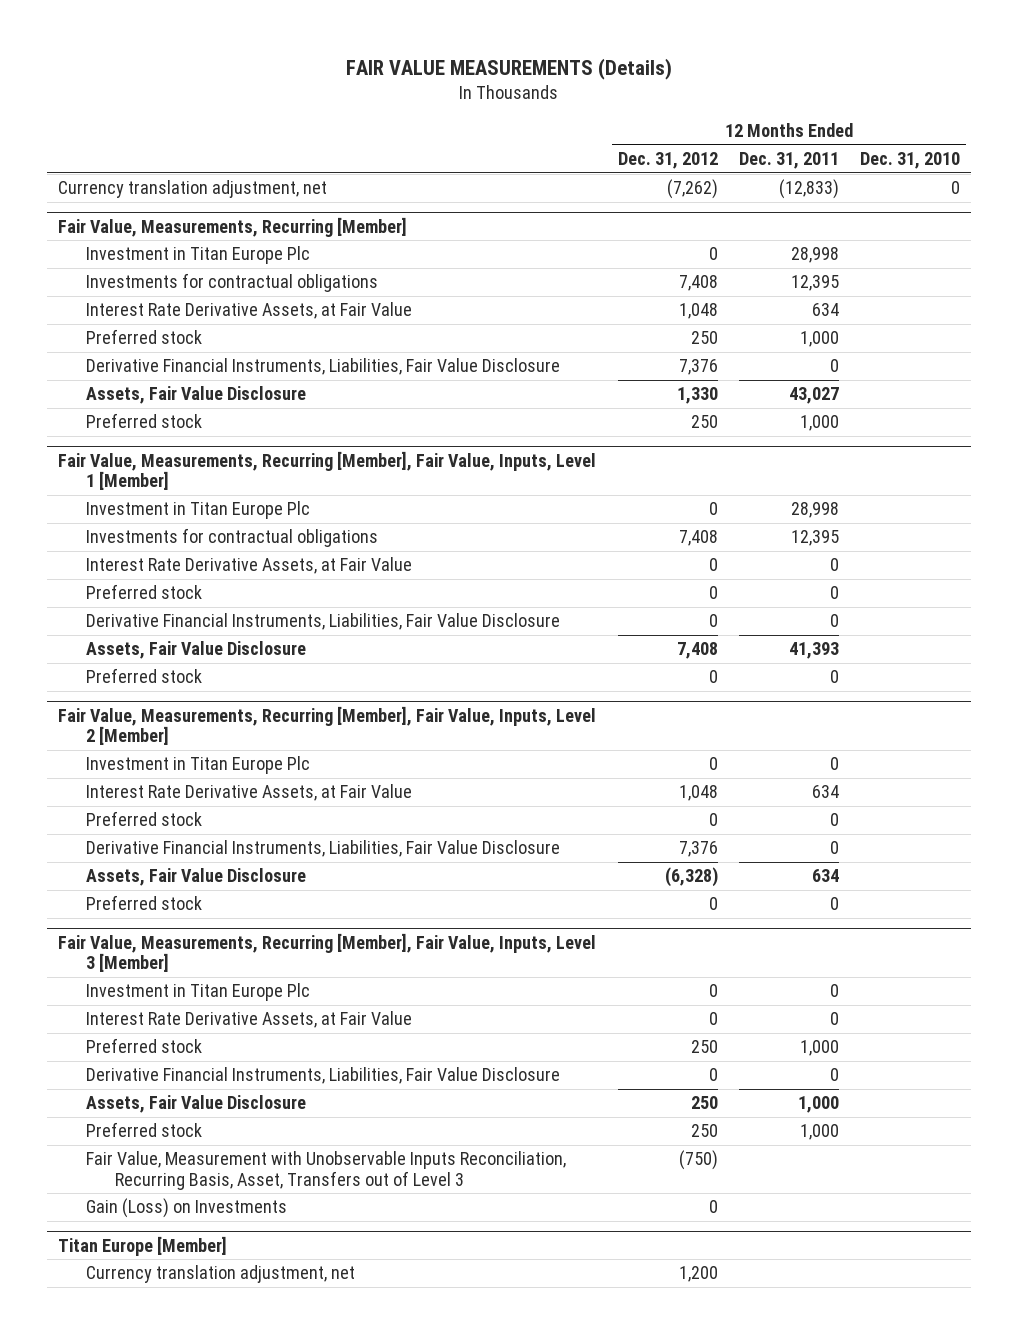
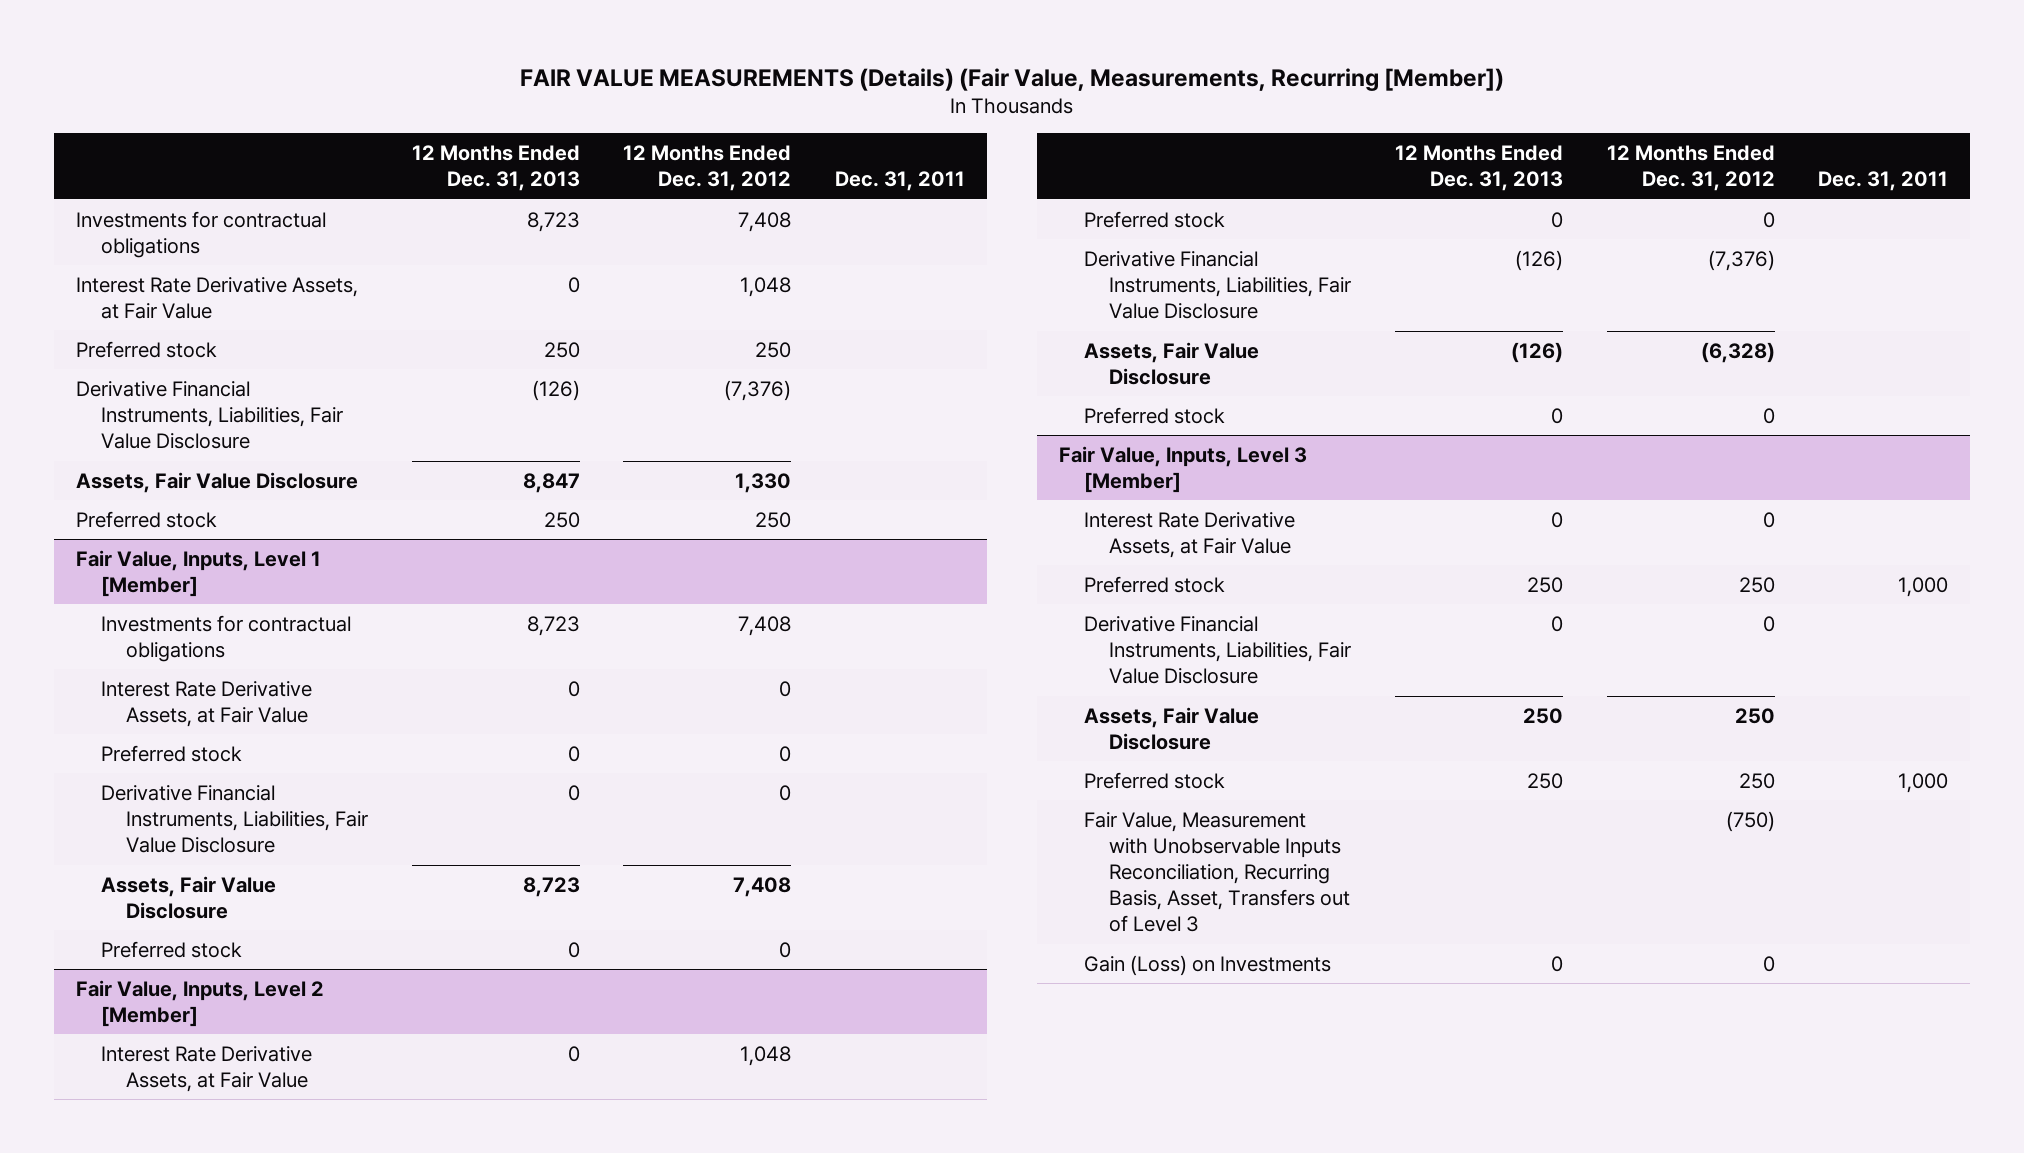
- FAIR VALUE MEASUREMENTS (Details)
+ FAIR VALUE MEASUREMENTS (Details) (Fair Value, Measurements, Recurring [Member])
- | 12 Months Ended Dec. 31, 2012 | 12 Months Ended Dec. 31, 2011 | 12 Months Ended Dec. 31, 2010
+ | 12 Months Ended Dec. 31, 2013 | 12 Months Ended Dec. 31, 2012 | Dec. 31, 2011
- Currency translation adjustment, net | (7,262) | (12,833) | 0
- Fair Value, Measurements, Recurring [Member]
- Investment in Titan Europe Plc | 0 | 28,998 |
- Derivative Financial Instruments, Liabilities, Fair Value Disclosure | 7,376 | 0 |
+ Derivative Financial Instruments, Liabilities, Fair Value Disclosure | (126) | (7,376) |
- Fair Value, Measurements, Recurring [Member], Fair Value, Inputs, Level 1 [Member]
- Investment in Titan Europe Plc | 0 | 28,998 |
+ Fair Value, Inputs, Level 1 [Member]
- Fair Value, Measurements, Recurring [Member], Fair Value, Inputs, Level 2 [Member]
- Investment in Titan Europe Plc | 0 | 0 |
+ Fair Value, Inputs, Level 2 [Member]
- Derivative Financial Instruments, Liabilities, Fair Value Disclosure | 7,376 | 0 |
+ Derivative Financial Instruments, Liabilities, Fair Value Disclosure | (126) | (7,376) |
- Fair Value, Measurements, Recurring [Member], Fair Value, Inputs, Level 3 [Member]
- Investment in Titan Europe Plc | 0 | 0 |
+ Fair Value, Inputs, Level 3 [Member]
- Titan Europe [Member]
- Currency translation adjustment, net | 1,200 | |

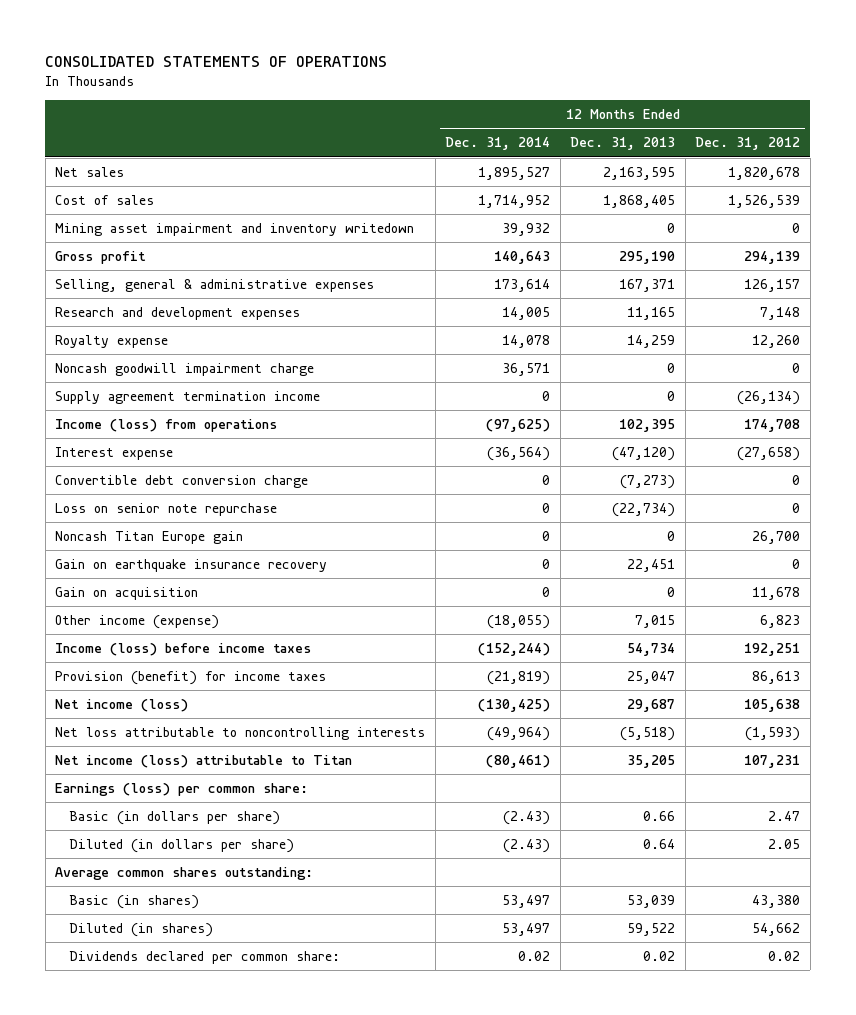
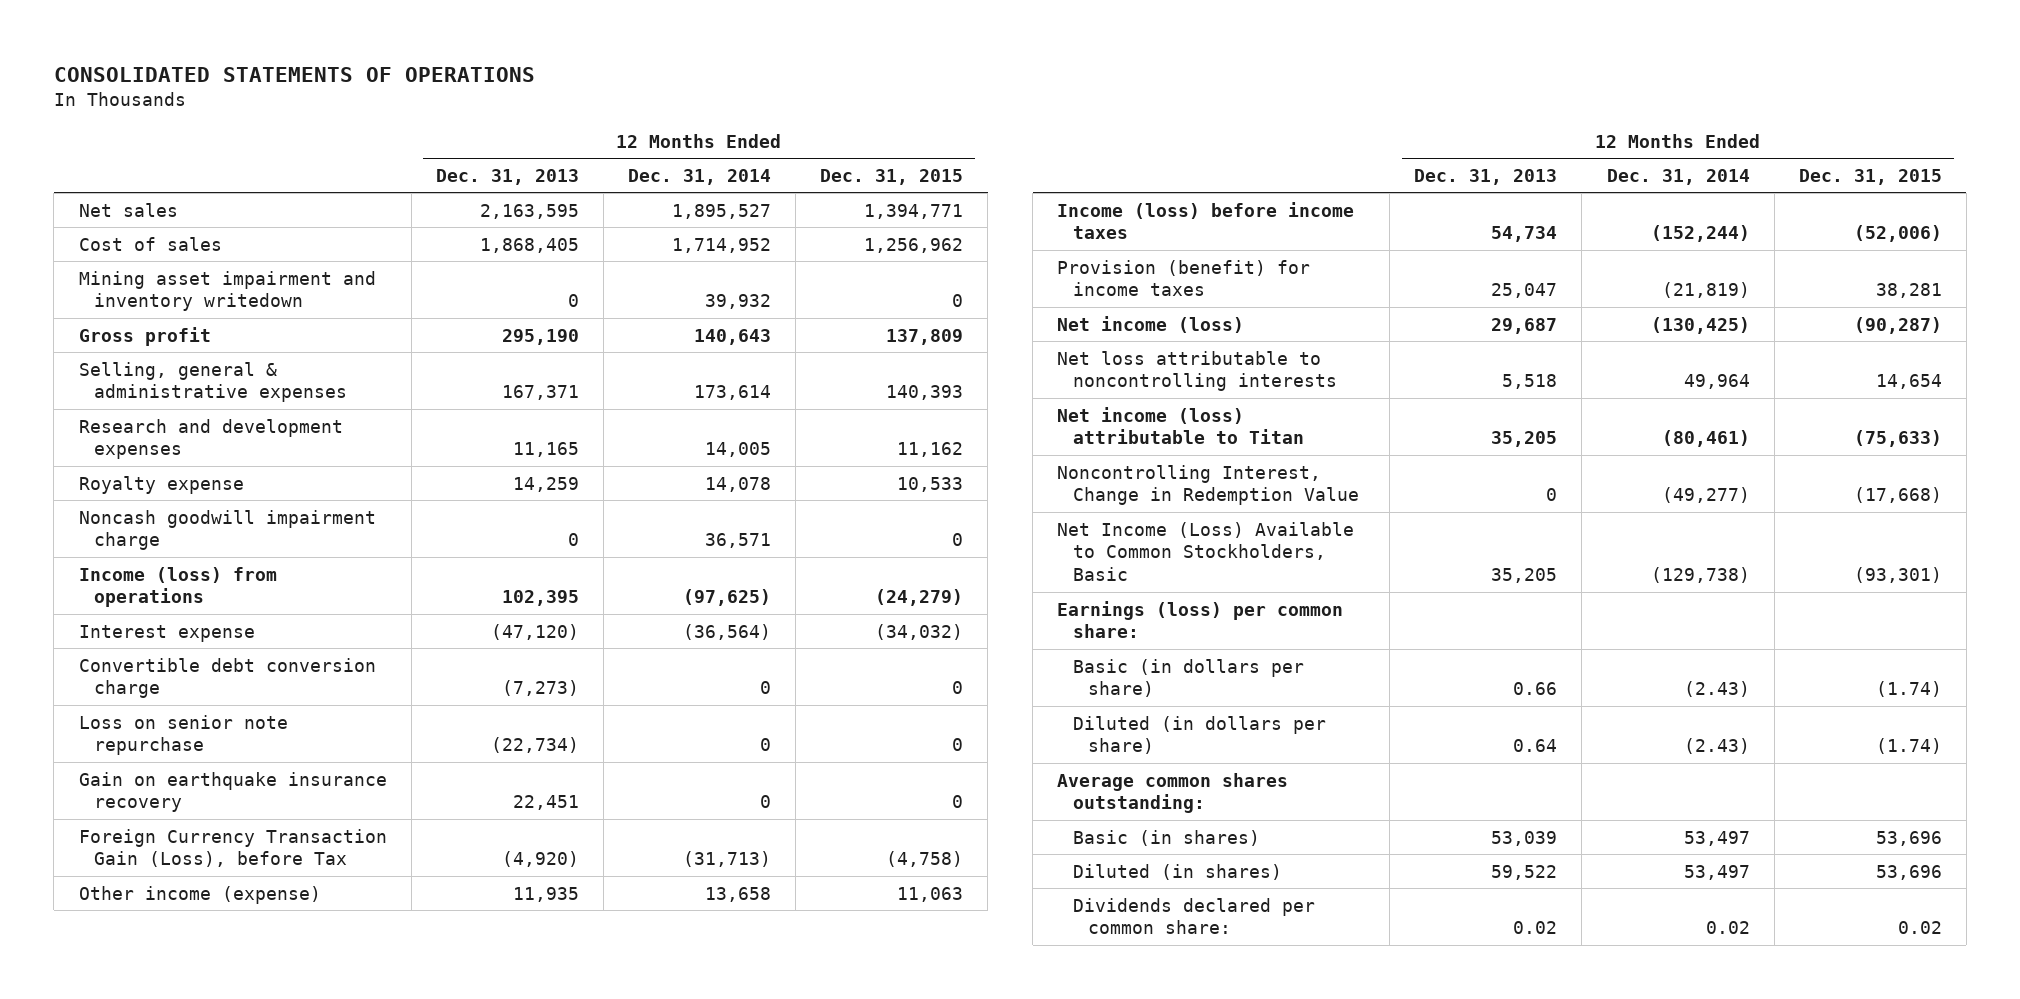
- | 12 Months Ended Dec. 31, 2014 | 12 Months Ended Dec. 31, 2013 | 12 Months Ended Dec. 31, 2012
+ | 12 Months Ended Dec. 31, 2013 | 12 Months Ended Dec. 31, 2014 | 12 Months Ended Dec. 31, 2015
- Supply agreement termination income | 0 | 0 | (26,134)
- Noncash Titan Europe gain | 0 | 0 | 26,700
- Gain on acquisition | 0 | 0 | 11,678
- Other income (expense) | (18,055) | 7,015 | 6,823
+ Foreign Currency Transaction Gain (Loss), before Tax | (4,920) | (31,713) | (4,758)
+ Other income (expense) | 11,935 | 13,658 | 11,063
- Net loss attributable to noncontrolling interests | (49,964) | (5,518) | (1,593)
+ Net loss attributable to noncontrolling interests | 5,518 | 49,964 | 14,654
+ Noncontrolling Interest, Change in Redemption Value | 0 | (49,277) | (17,668)
+ Net Income (Loss) Available to Common Stockholders, Basic | 35,205 | (129,738) | (93,301)

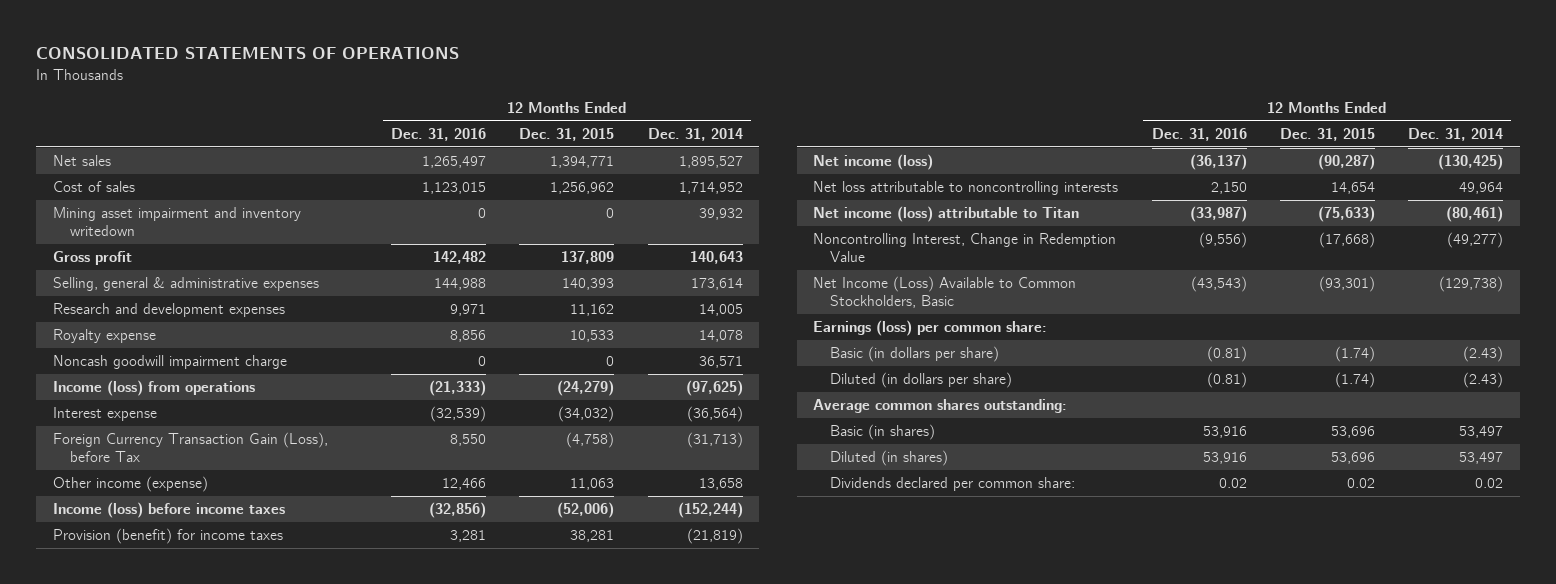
- | 12 Months Ended Dec. 31, 2013 | 12 Months Ended Dec. 31, 2014 | 12 Months Ended Dec. 31, 2015
+ | 12 Months Ended Dec. 31, 2016 | 12 Months Ended Dec. 31, 2015 | 12 Months Ended Dec. 31, 2014
- Convertible debt conversion charge | (7,273) | 0 | 0
- Loss on senior note repurchase | (22,734) | 0 | 0
- Gain on earthquake insurance recovery | 22,451 | 0 | 0

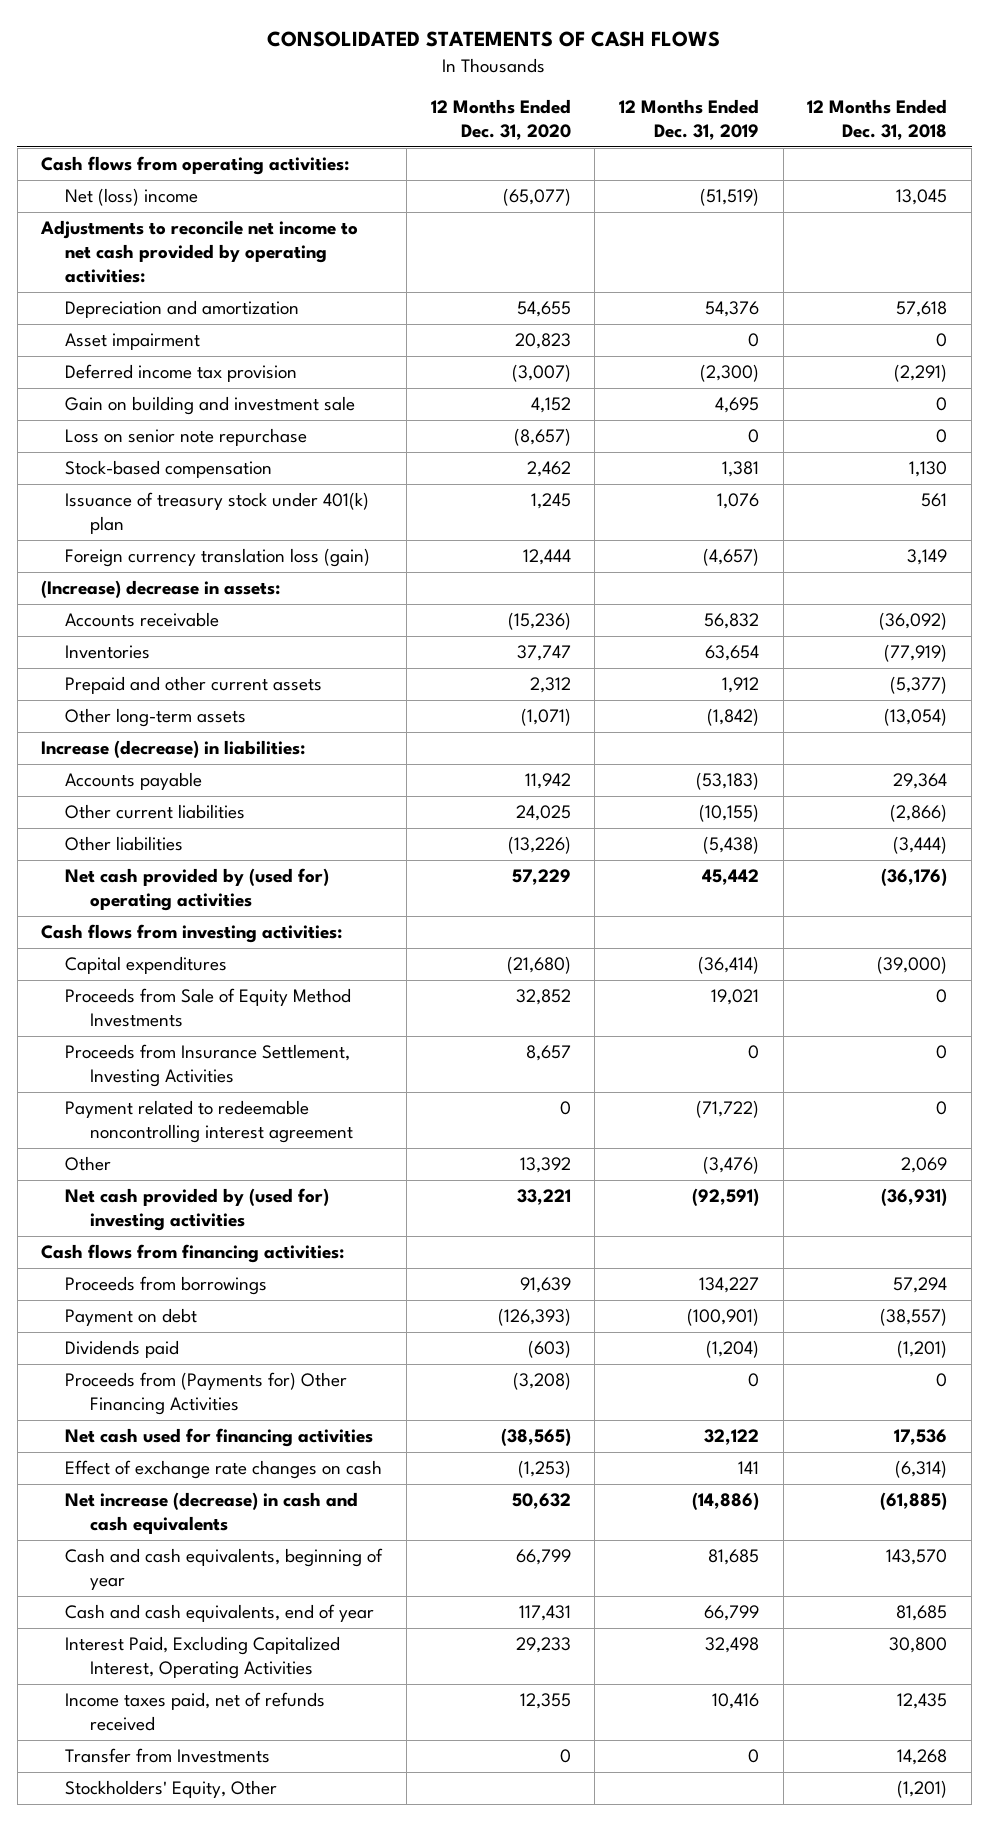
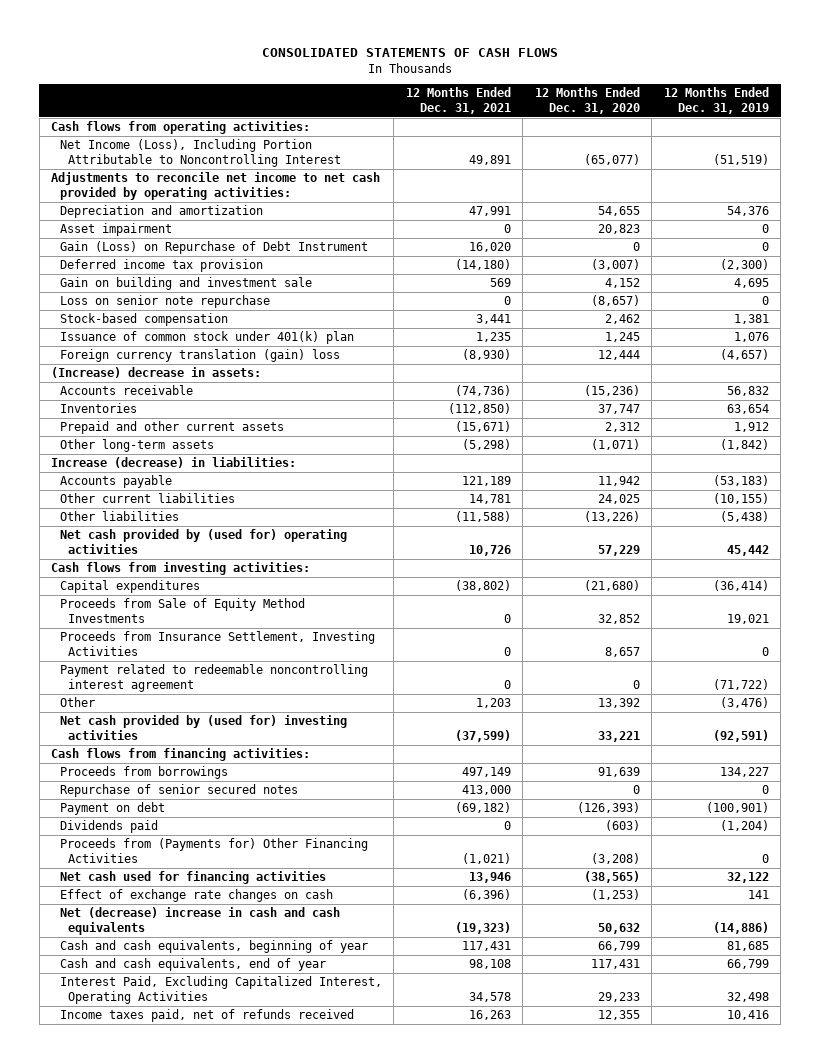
- | 12 Months Ended Dec. 31, 2020 | 12 Months Ended Dec. 31, 2019 | 12 Months Ended Dec. 31, 2018
+ | 12 Months Ended Dec. 31, 2021 | 12 Months Ended Dec. 31, 2020 | 12 Months Ended Dec. 31, 2019
- Net (loss) income | (65,077) | (51,519) | 13,045
+ Net Income (Loss), Including Portion Attributable to Noncontrolling Interest | 49,891 | (65,077) | (51,519)
+ Gain (Loss) on Repurchase of Debt Instrument | 16,020 | 0 | 0
- Issuance of treasury stock under 401(k) plan | 1,245 | 1,076 | 561
- Foreign currency translation loss (gain) | 12,444 | (4,657) | 3,149
+ Issuance of common stock under 401(k) plan | 1,235 | 1,245 | 1,076
+ Foreign currency translation (gain) loss | (8,930) | 12,444 | (4,657)
+ Repurchase of senior secured notes | 413,000 | 0 | 0
- Net increase (decrease) in cash and cash equivalents | 50,632 | (14,886) | (61,885)
+ Net (decrease) increase in cash and cash equivalents | (19,323) | 50,632 | (14,886)
- Transfer from Investments | 0 | 0 | 14,268
- Stockholders' Equity, Other | | | (1,201)

